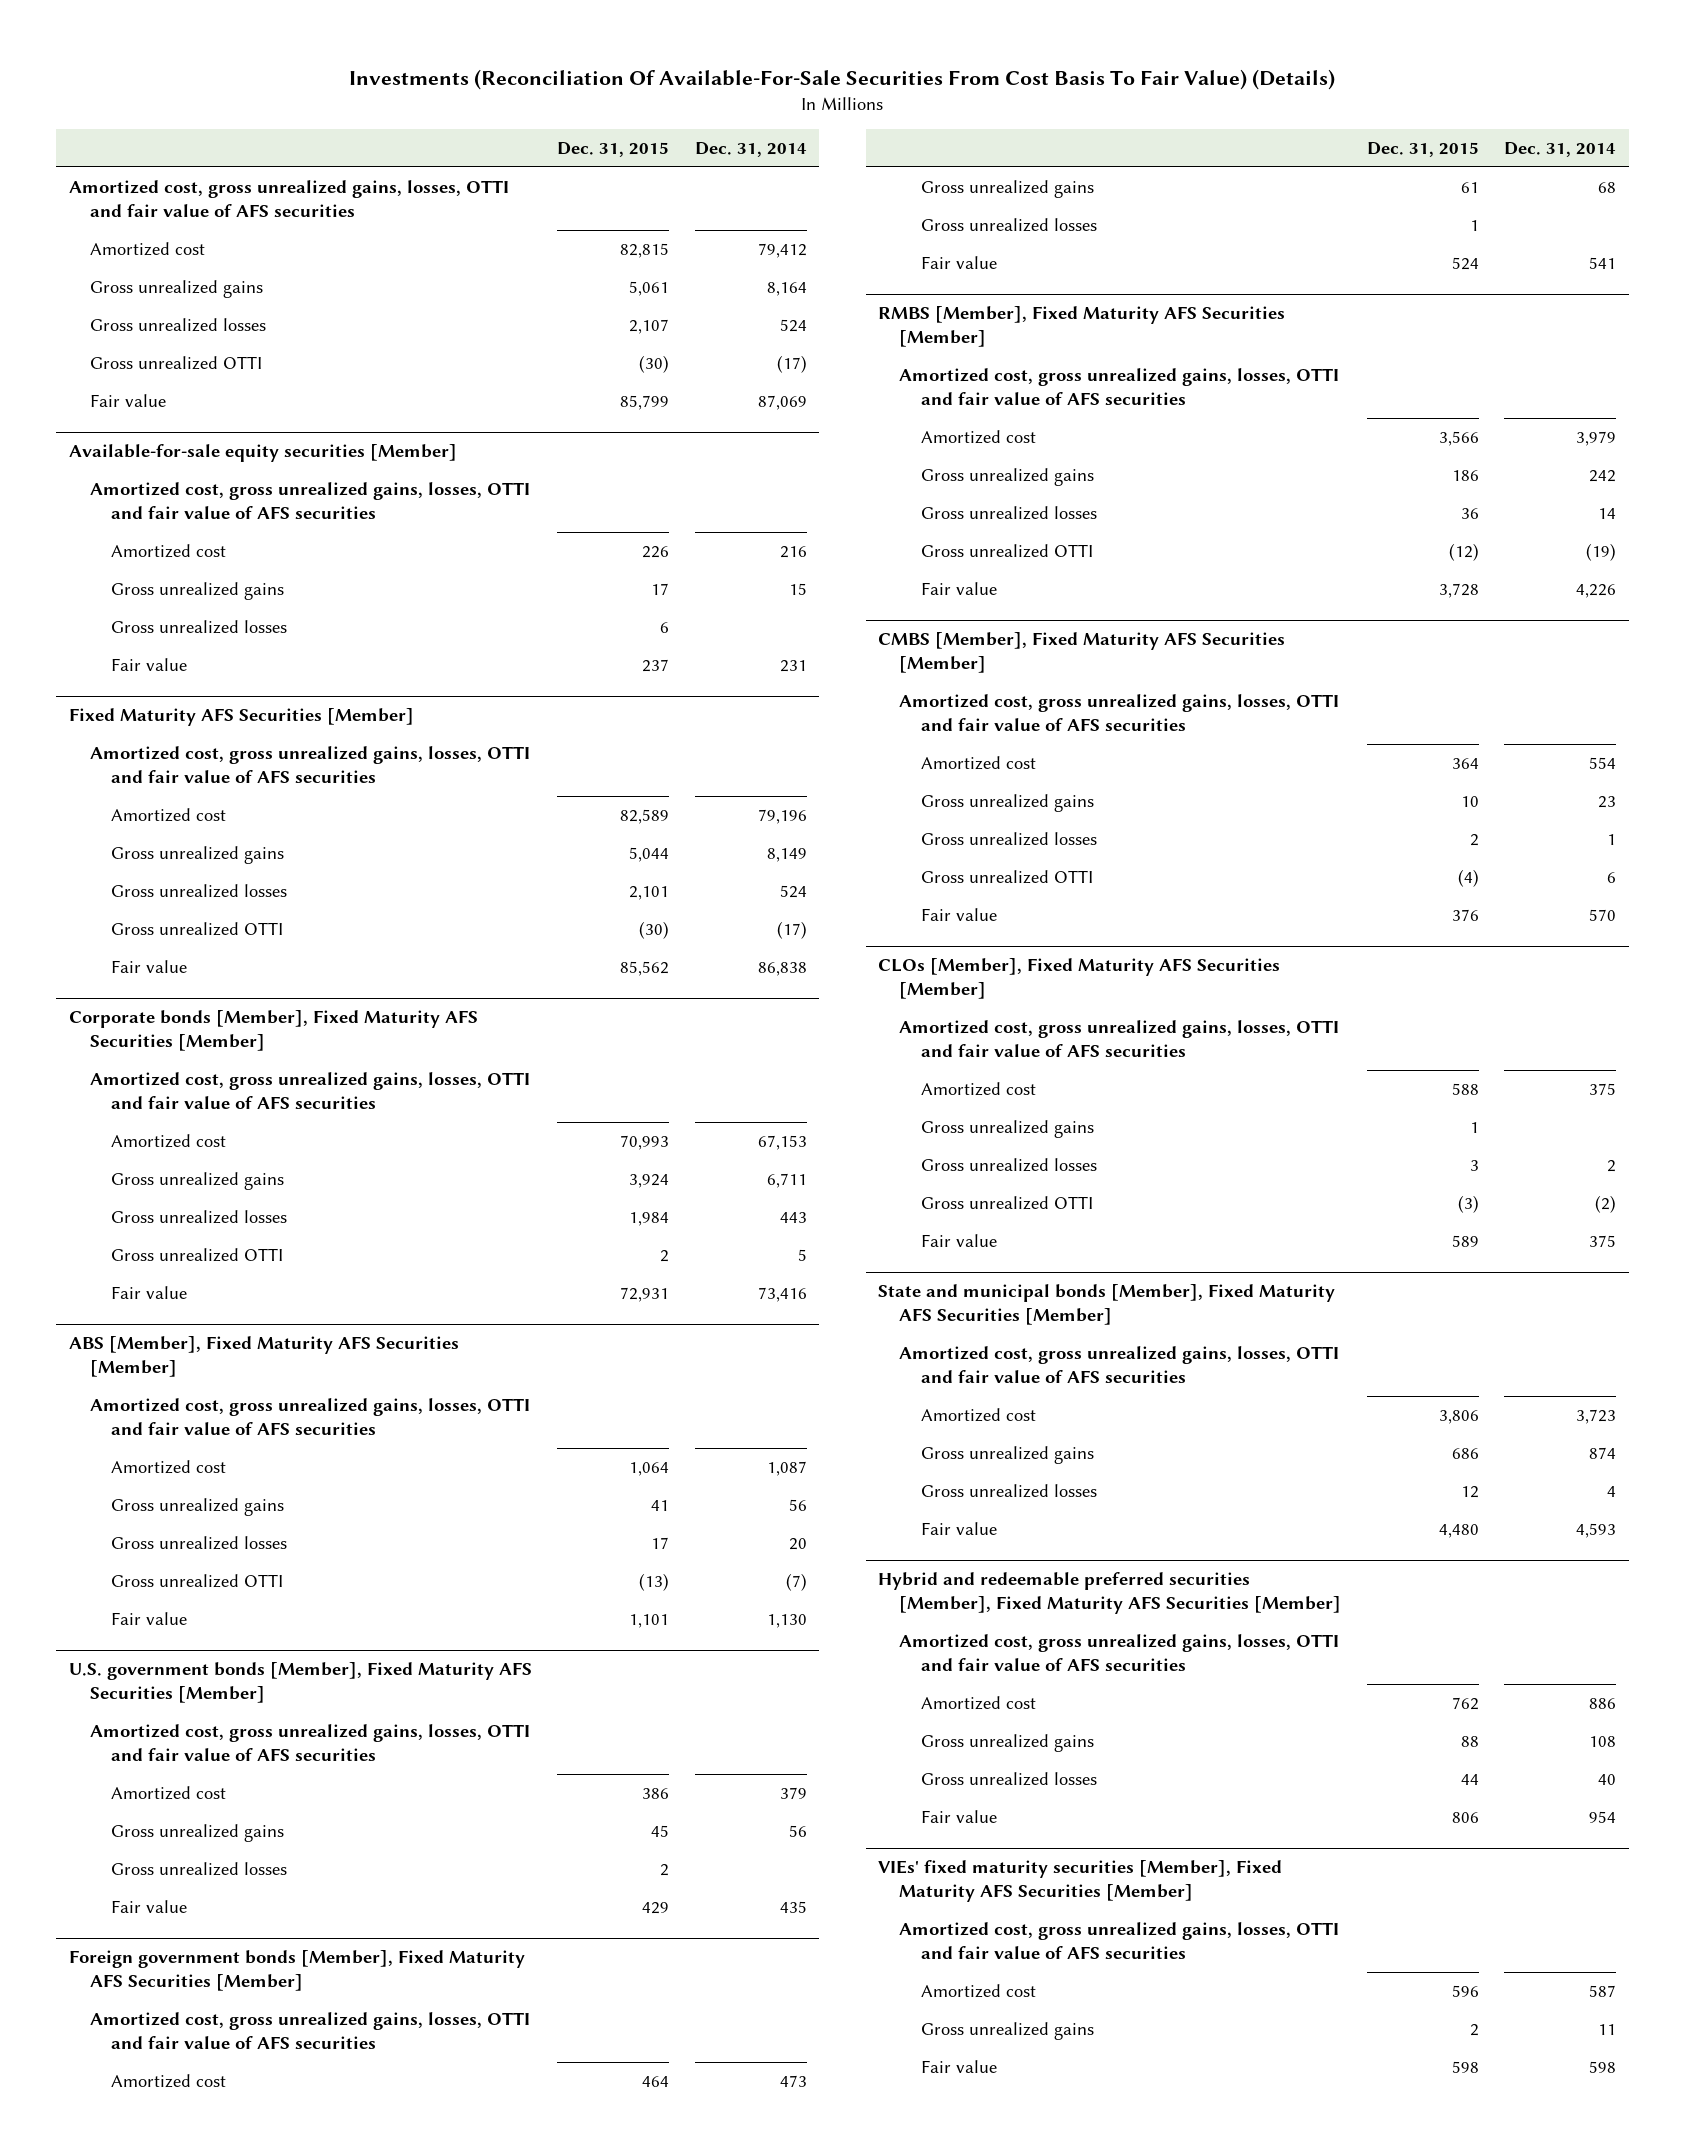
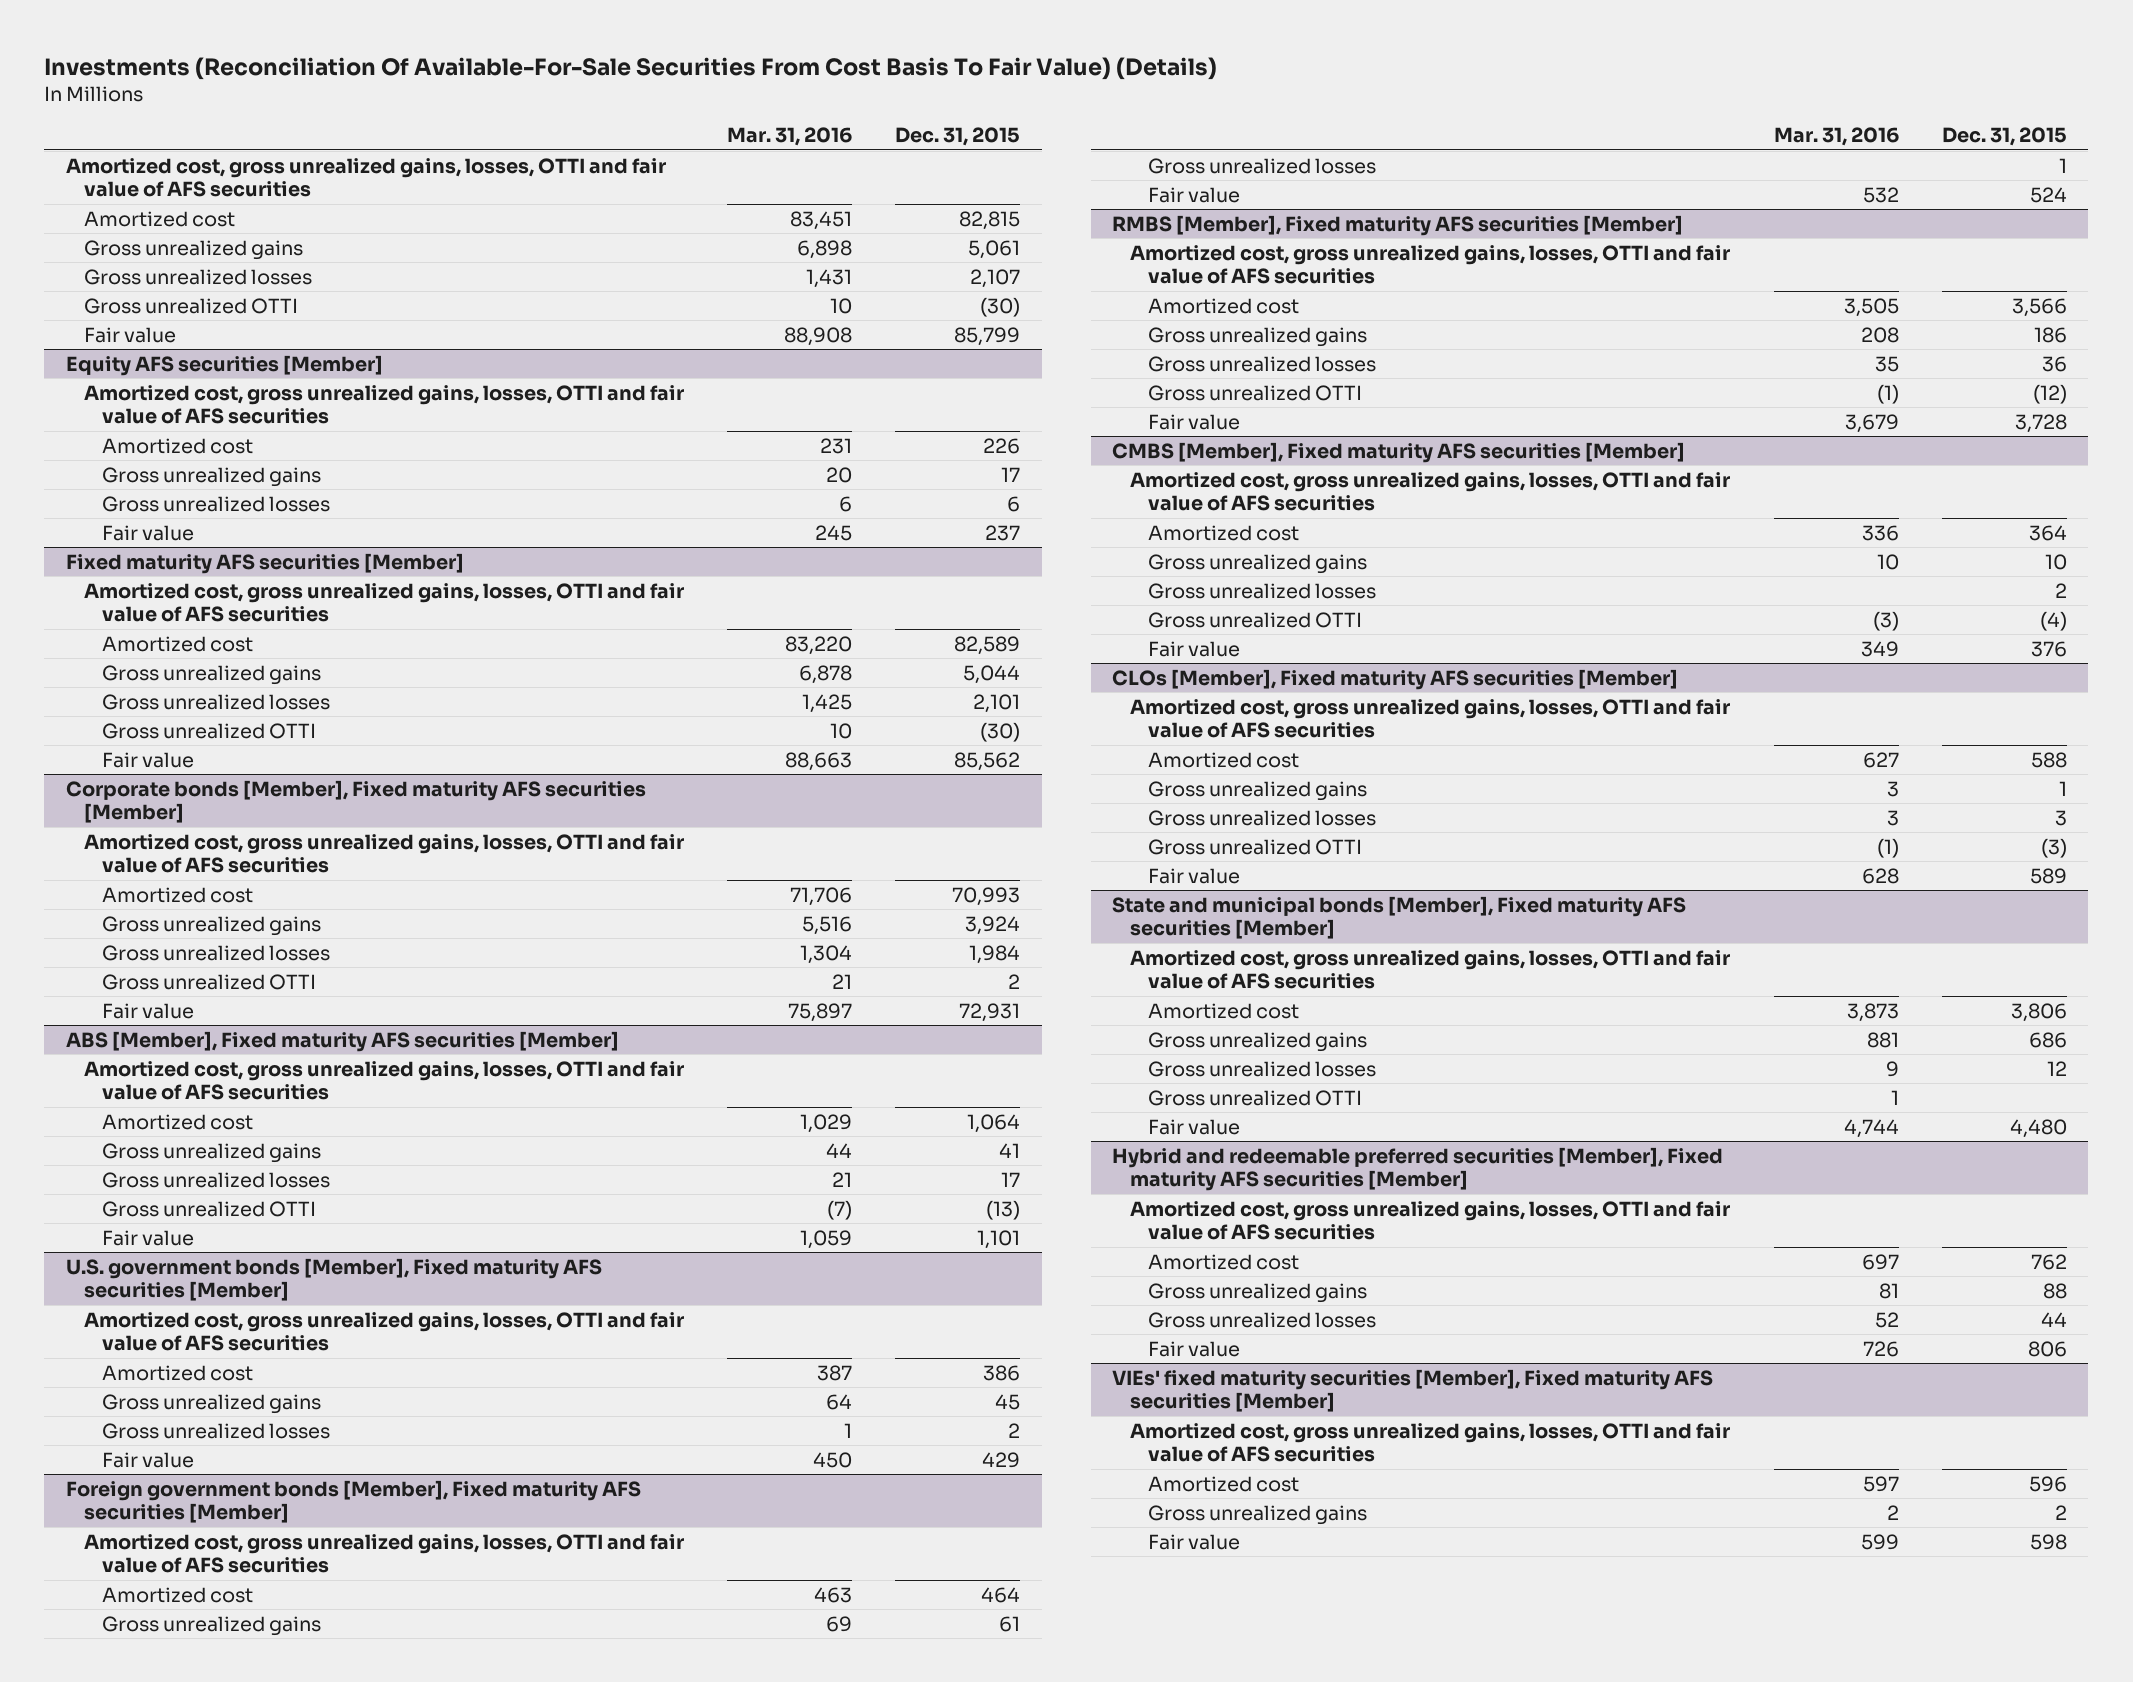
- | Dec. 31, 2015 | Dec. 31, 2014
+ | Mar. 31, 2016 | Dec. 31, 2015
- Available-for-sale equity securities [Member]
+ Equity AFS securities [Member]
- Fixed Maturity AFS Securities [Member]
+ Fixed maturity AFS securities [Member]
- Corporate bonds [Member], Fixed Maturity AFS Securities [Member]
+ Corporate bonds [Member], Fixed maturity AFS securities [Member]
- ABS [Member], Fixed Maturity AFS Securities [Member]
+ ABS [Member], Fixed maturity AFS securities [Member]
- U.S. government bonds [Member], Fixed Maturity AFS Securities [Member]
+ U.S. government bonds [Member], Fixed maturity AFS securities [Member]
- Foreign government bonds [Member], Fixed Maturity AFS Securities [Member]
+ Foreign government bonds [Member], Fixed maturity AFS securities [Member]
- RMBS [Member], Fixed Maturity AFS Securities [Member]
+ RMBS [Member], Fixed maturity AFS securities [Member]
- CMBS [Member], Fixed Maturity AFS Securities [Member]
+ CMBS [Member], Fixed maturity AFS securities [Member]
- CLOs [Member], Fixed Maturity AFS Securities [Member]
+ CLOs [Member], Fixed maturity AFS securities [Member]
- State and municipal bonds [Member], Fixed Maturity AFS Securities [Member]
+ State and municipal bonds [Member], Fixed maturity AFS securities [Member]
+ Gross unrealized OTTI | 1 |
- Hybrid and redeemable preferred securities [Member], Fixed Maturity AFS Securities [Member]
+ Hybrid and redeemable preferred securities [Member], Fixed maturity AFS securities [Member]
- VIEs' fixed maturity securities [Member], Fixed Maturity AFS Securities [Member]
+ VIEs' fixed maturity securities [Member], Fixed maturity AFS securities [Member]

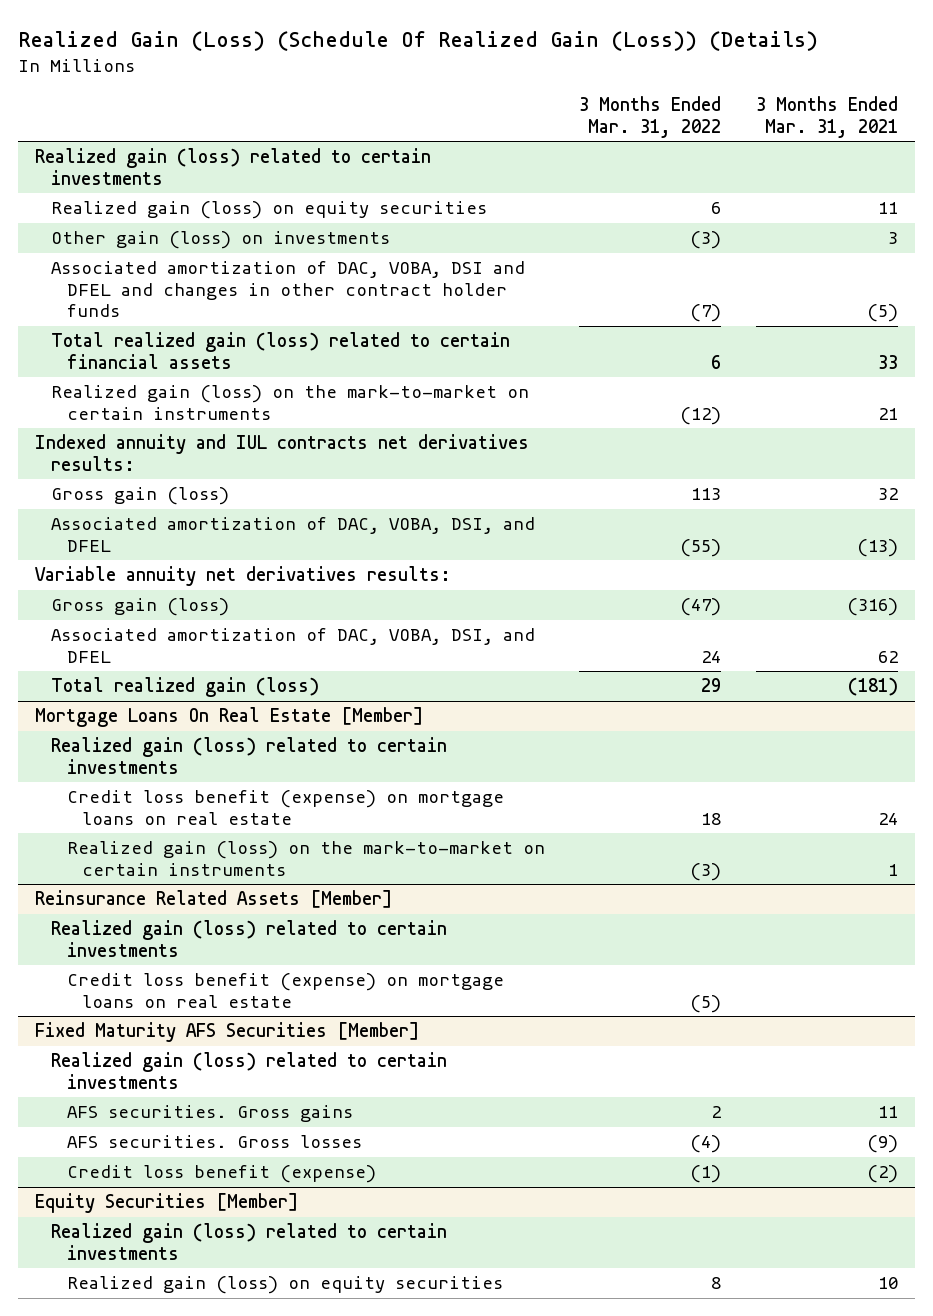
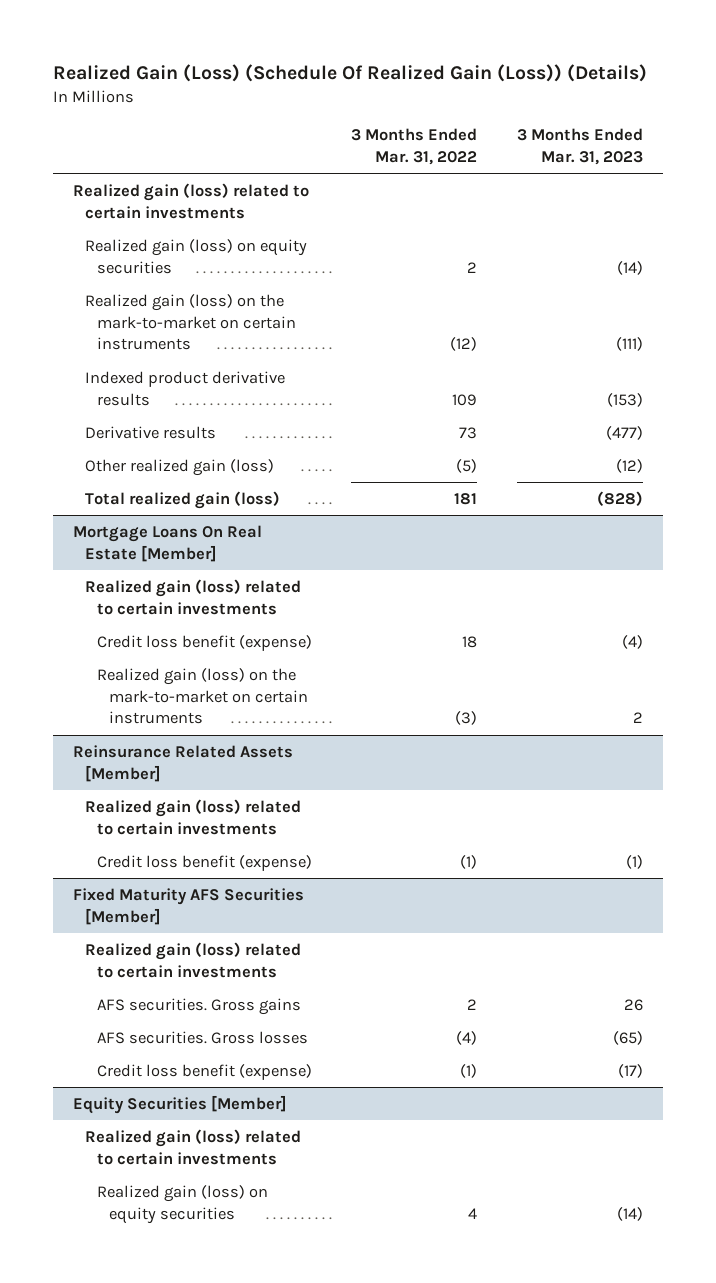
- | 3 Months Ended Mar. 31, 2022 | 3 Months Ended Mar. 31, 2021
+ | 3 Months Ended Mar. 31, 2022 | 3 Months Ended Mar. 31, 2023
- Realized gain (loss) on equity securities | 6 | 11
- Other gain (loss) on investments | (3) | 3
- Associated amortization of DAC, VOBA, DSI and DFEL and changes in other contract holder funds | (7) | (5)
- Total realized gain (loss) related to certain financial assets | 6 | 33
+ Realized gain (loss) on equity securities | 2 | (14)
- Indexed annuity and IUL contracts net derivatives results:
- Gross gain (loss) | 113 | 32
- Associated amortization of DAC, VOBA, DSI, and DFEL | (55) | (13)
- Variable annuity net derivatives results:
- Gross gain (loss) | (47) | (316)
- Associated amortization of DAC, VOBA, DSI, and DFEL | 24 | 62
- Total realized gain (loss) | 29 | (181)
+ Indexed product derivative results | 109 | (153)
+ Derivative results | 73 | (477)
+ Other realized gain (loss) | (5) | (12)
+ Total realized gain (loss) | 181 | (828)
@ Mortgage Loans On Real Estate [Member]
- Credit loss benefit (expense) on mortgage loans on real estate | 18 | 24
+ Credit loss benefit (expense) | 18 | (4)
@ Reinsurance Related Assets [Member]
- Credit loss benefit (expense) on mortgage loans on real estate | (5) |
+ Credit loss benefit (expense) | (1) | (1)
@ Equity Securities [Member]
- Realized gain (loss) on equity securities | 8 | 10
+ Realized gain (loss) on equity securities | 4 | (14)

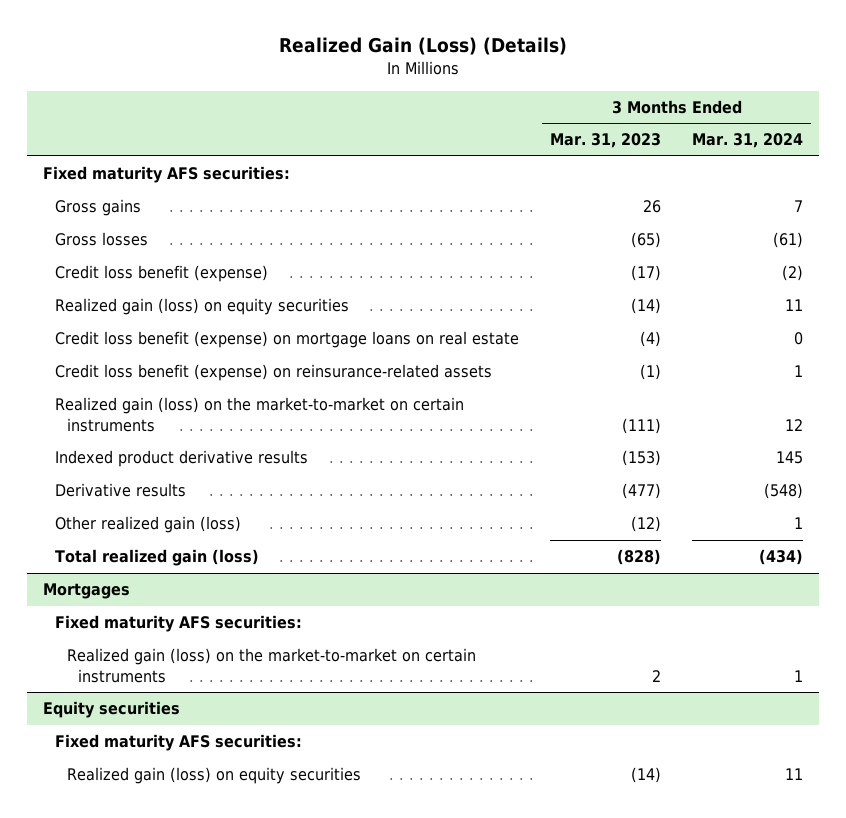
- Realized Gain (Loss) (Schedule Of Realized Gain (Loss)) (Details)
+ Realized Gain (Loss) (Details)
- | 3 Months Ended Mar. 31, 2022 | 3 Months Ended Mar. 31, 2023
+ | 3 Months Ended Mar. 31, 2023 | 3 Months Ended Mar. 31, 2024
- Realized gain (loss) related to certain investments
+ Fixed maturity AFS securities:
+ Gross gains | 26 | 7
+ Gross losses | (65) | (61)
+ Credit loss benefit (expense) | (17) | (2)
- Realized gain (loss) on the mark-to-market on certain instruments | (12) | (111)
+ Credit loss benefit (expense) on mortgage loans on real estate | (4) | 0
+ Credit loss benefit (expense) on reinsurance-related assets | (1) | 1
+ Realized gain (loss) on the market-to-market on certain instruments | (111) | 12
- Mortgage Loans On Real Estate [Member]
- Realized gain (loss) related to certain investments
- Credit loss benefit (expense) | 18 | (4)
- Realized gain (loss) on the mark-to-market on certain instruments | (3) | 2
- Reinsurance Related Assets [Member]
- Realized gain (loss) related to certain investments
- Credit loss benefit (expense) | (1) | (1)
- Fixed Maturity AFS Securities [Member]
- Realized gain (loss) related to certain investments
- AFS securities. Gross gains | 2 | 26
- AFS securities. Gross losses | (4) | (65)
- Credit loss benefit (expense) | (1) | (17)
- Equity Securities [Member]
- Realized gain (loss) related to certain investments
+ Mortgages
+ Fixed maturity AFS securities:
+ Realized gain (loss) on the market-to-market on certain instruments | 2 | 1
+ Equity securities
+ Fixed maturity AFS securities:

